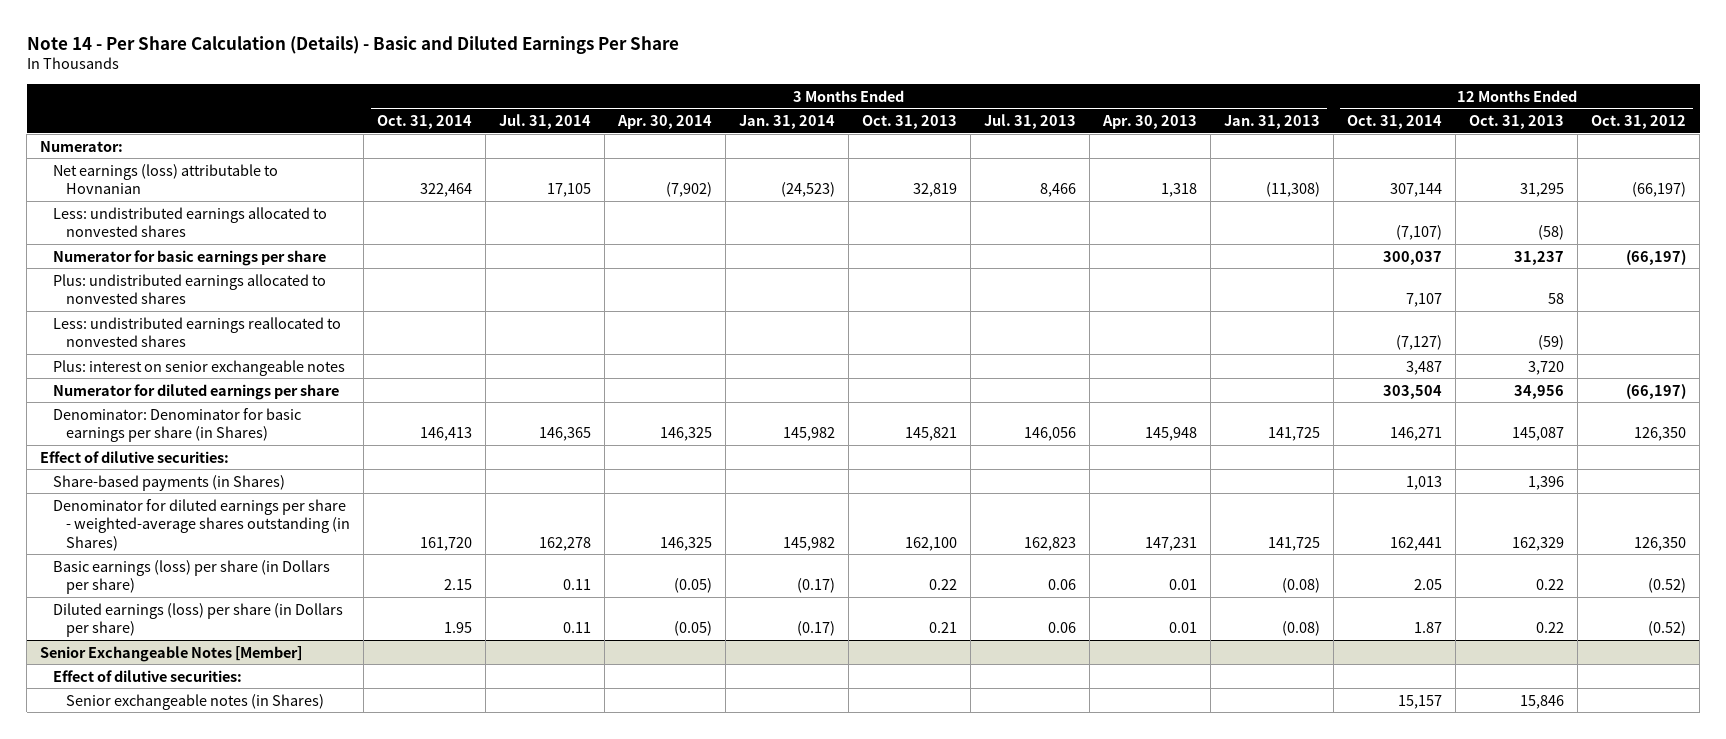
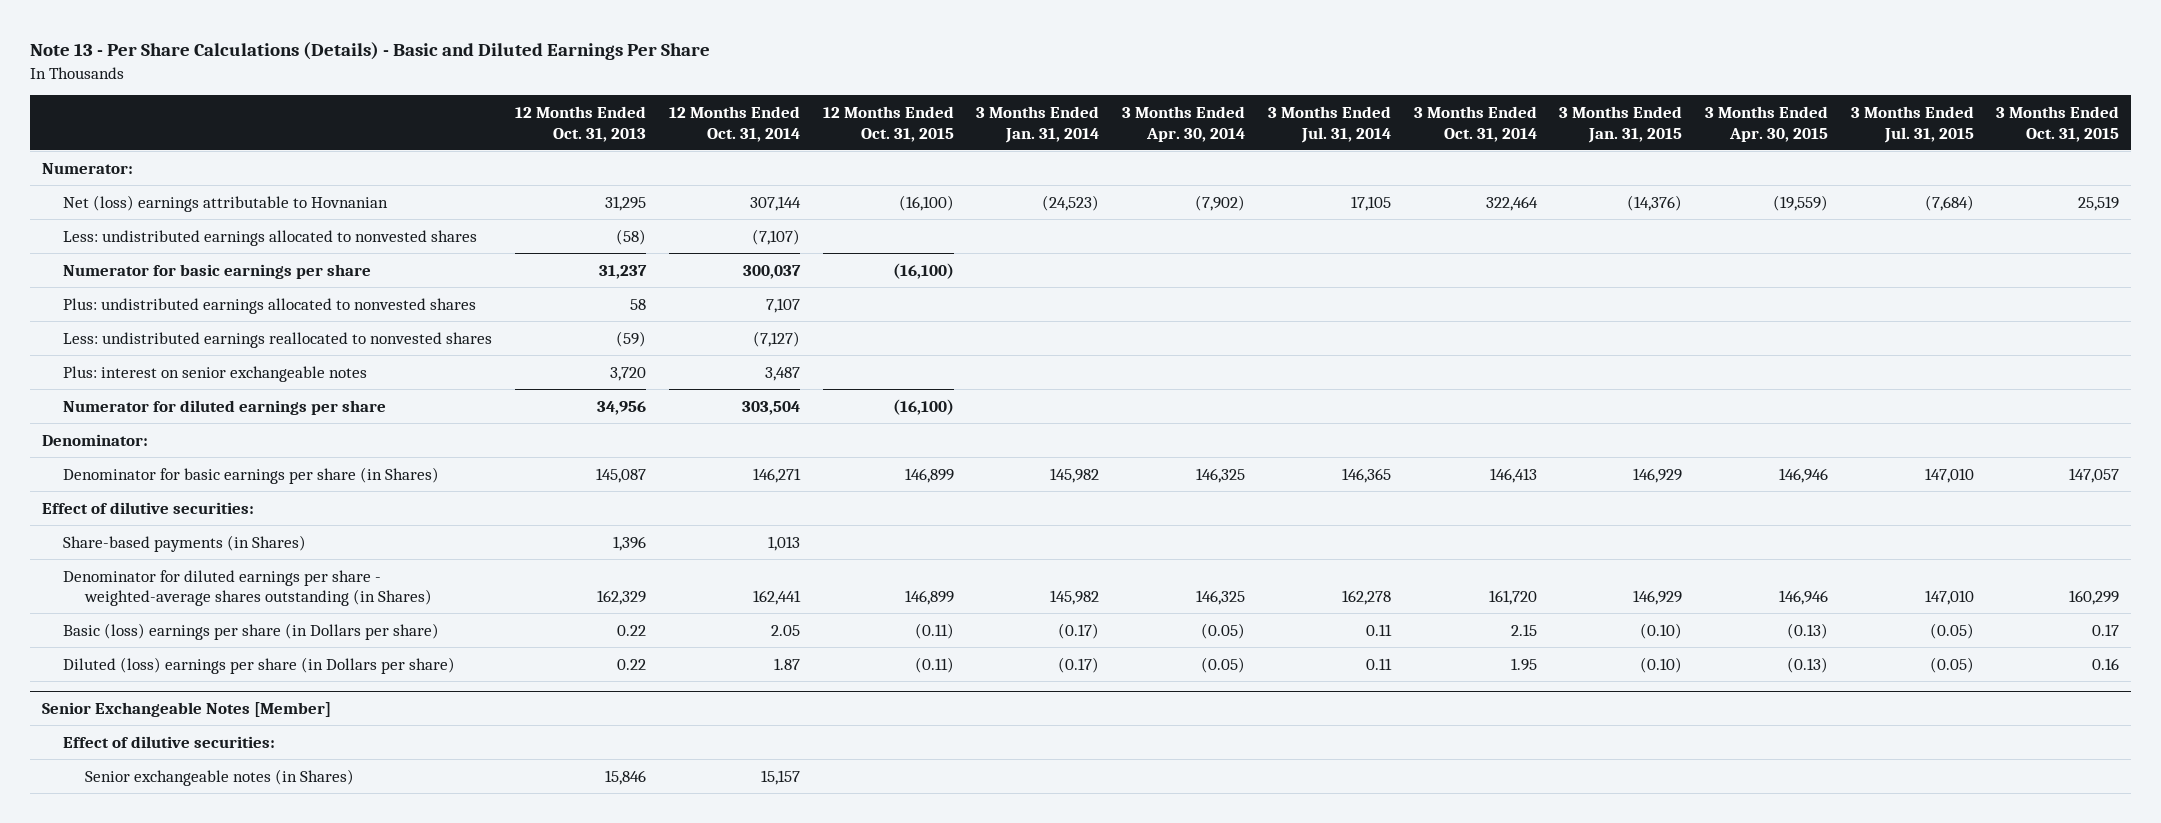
- Note 14 - Per Share Calculation (Details) - Basic and Diluted Earnings Per Share
+ Note 13 - Per Share Calculations (Details) - Basic and Diluted Earnings Per Share
- | 3 Months Ended Oct. 31, 2014 | 3 Months Ended Jul. 31, 2014 | 3 Months Ended Apr. 30, 2014 | 3 Months Ended Jan. 31, 2014 | 3 Months Ended Oct. 31, 2013 | 3 Months Ended Jul. 31, 2013 | 3 Months Ended Apr. 30, 2013 | 3 Months Ended Jan. 31, 2013 | 12 Months Ended Oct. 31, 2014 | 12 Months Ended Oct. 31, 2013 | 12 Months Ended Oct. 31, 2012
+ | 12 Months Ended Oct. 31, 2013 | 12 Months Ended Oct. 31, 2014 | 12 Months Ended Oct. 31, 2015 | 3 Months Ended Jan. 31, 2014 | 3 Months Ended Apr. 30, 2014 | 3 Months Ended Jul. 31, 2014 | 3 Months Ended Oct. 31, 2014 | 3 Months Ended Jan. 31, 2015 | 3 Months Ended Apr. 30, 2015 | 3 Months Ended Jul. 31, 2015 | 3 Months Ended Oct. 31, 2015
- Net earnings (loss) attributable to Hovnanian | 322,464 | 17,105 | (7,902) | (24,523) | 32,819 | 8,466 | 1,318 | (11,308) | 307,144 | 31,295 | (66,197)
+ Net (loss) earnings attributable to Hovnanian | 31,295 | 307,144 | (16,100) | (24,523) | (7,902) | 17,105 | 322,464 | (14,376) | (19,559) | (7,684) | 25,519
- Denominator: Denominator for basic earnings per share (in Shares) | 146,413 | 146,365 | 146,325 | 145,982 | 145,821 | 146,056 | 145,948 | 141,725 | 146,271 | 145,087 | 126,350
+ Denominator:
+ Denominator for basic earnings per share (in Shares) | 145,087 | 146,271 | 146,899 | 145,982 | 146,325 | 146,365 | 146,413 | 146,929 | 146,946 | 147,010 | 147,057
- Basic earnings (loss) per share (in Dollars per share) | 2.15 | 0.11 | (0.05) | (0.17) | 0.22 | 0.06 | 0.01 | (0.08) | 2.05 | 0.22 | (0.52)
- Diluted earnings (loss) per share (in Dollars per share) | 1.95 | 0.11 | (0.05) | (0.17) | 0.21 | 0.06 | 0.01 | (0.08) | 1.87 | 0.22 | (0.52)
+ Basic (loss) earnings per share (in Dollars per share) | 0.22 | 2.05 | (0.11) | (0.17) | (0.05) | 0.11 | 2.15 | (0.10) | (0.13) | (0.05) | 0.17
+ Diluted (loss) earnings per share (in Dollars per share) | 0.22 | 1.87 | (0.11) | (0.17) | (0.05) | 0.11 | 1.95 | (0.10) | (0.13) | (0.05) | 0.16

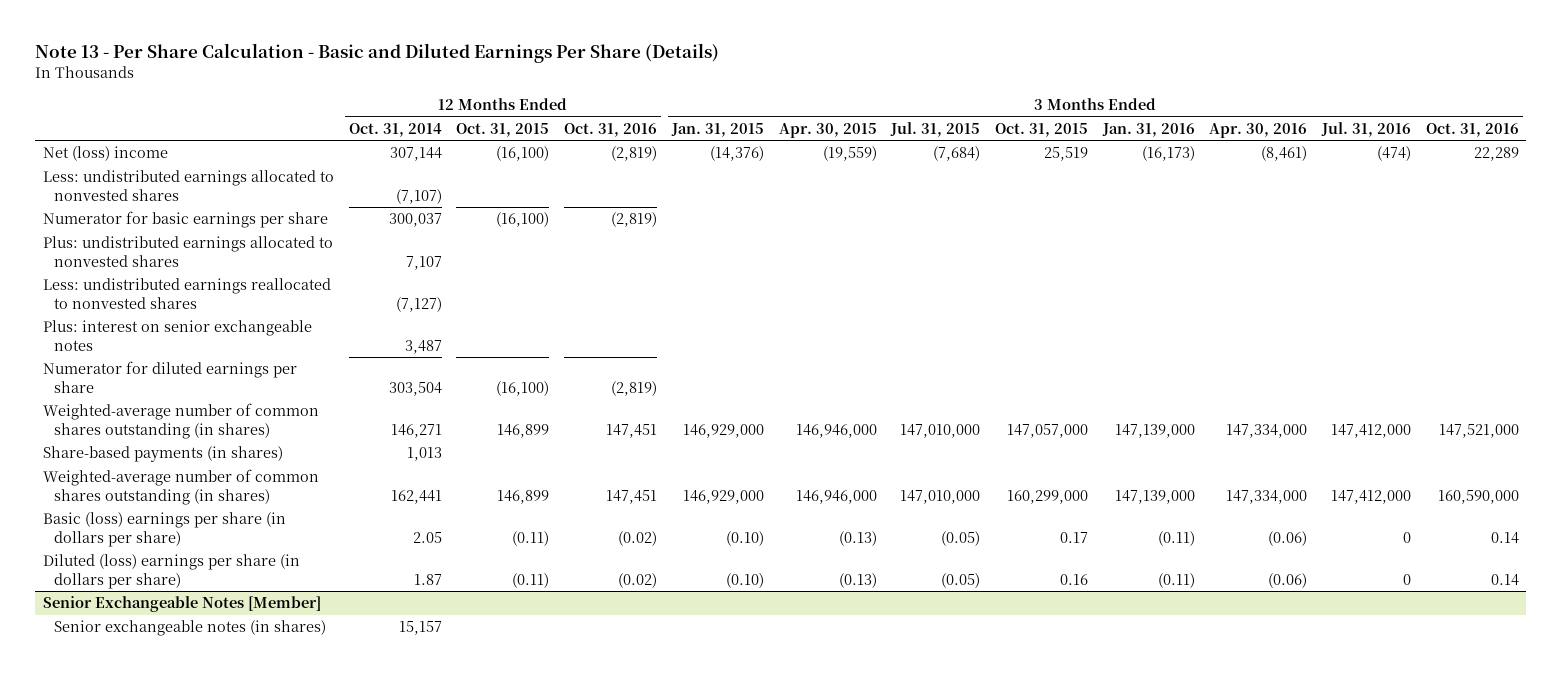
- Note 13 - Per Share Calculations (Details) - Basic and Diluted Earnings Per Share
+ Note 13 - Per Share Calculation - Basic and Diluted Earnings Per Share (Details)
- | 12 Months Ended Oct. 31, 2013 | 12 Months Ended Oct. 31, 2014 | 12 Months Ended Oct. 31, 2015 | 3 Months Ended Jan. 31, 2014 | 3 Months Ended Apr. 30, 2014 | 3 Months Ended Jul. 31, 2014 | 3 Months Ended Oct. 31, 2014 | 3 Months Ended Jan. 31, 2015 | 3 Months Ended Apr. 30, 2015 | 3 Months Ended Jul. 31, 2015 | 3 Months Ended Oct. 31, 2015
+ | 12 Months Ended Oct. 31, 2014 | 12 Months Ended Oct. 31, 2015 | 12 Months Ended Oct. 31, 2016 | 3 Months Ended Jan. 31, 2015 | 3 Months Ended Apr. 30, 2015 | 3 Months Ended Jul. 31, 2015 | 3 Months Ended Oct. 31, 2015 | 3 Months Ended Jan. 31, 2016 | 3 Months Ended Apr. 30, 2016 | 3 Months Ended Jul. 31, 2016 | 3 Months Ended Oct. 31, 2016
- Numerator:
- Net (loss) earnings attributable to Hovnanian | 31,295 | 307,144 | (16,100) | (24,523) | (7,902) | 17,105 | 322,464 | (14,376) | (19,559) | (7,684) | 25,519
+ Net (loss) income | 307,144 | (16,100) | (2,819) | (14,376) | (19,559) | (7,684) | 25,519 | (16,173) | (8,461) | (474) | 22,289
- Denominator:
- Denominator for basic earnings per share (in Shares) | 145,087 | 146,271 | 146,899 | 145,982 | 146,325 | 146,365 | 146,413 | 146,929 | 146,946 | 147,010 | 147,057
- Effect of dilutive securities:
- Share-based payments (in Shares) | 1,396 | 1,013 | | | | | | | | |
- Denominator for diluted earnings per share - weighted-average shares outstanding (in Shares) | 162,329 | 162,441 | 146,899 | 145,982 | 146,325 | 162,278 | 161,720 | 146,929 | 146,946 | 147,010 | 160,299
- Basic (loss) earnings per share (in Dollars per share) | 0.22 | 2.05 | (0.11) | (0.17) | (0.05) | 0.11 | 2.15 | (0.10) | (0.13) | (0.05) | 0.17
- Diluted (loss) earnings per share (in Dollars per share) | 0.22 | 1.87 | (0.11) | (0.17) | (0.05) | 0.11 | 1.95 | (0.10) | (0.13) | (0.05) | 0.16
+ Weighted-average number of common shares outstanding (in shares) | 146,271 | 146,899 | 147,451 | 146,929,000 | 146,946,000 | 147,010,000 | 147,057,000 | 147,139,000 | 147,334,000 | 147,412,000 | 147,521,000
+ Share-based payments (in shares) | 1,013 | | | | | | | | | |
+ Weighted-average number of common shares outstanding (in shares) | 162,441 | 146,899 | 147,451 | 146,929,000 | 146,946,000 | 147,010,000 | 160,299,000 | 147,139,000 | 147,334,000 | 147,412,000 | 160,590,000
+ Basic (loss) earnings per share (in dollars per share) | 2.05 | (0.11) | (0.02) | (0.10) | (0.13) | (0.05) | 0.17 | (0.11) | (0.06) | 0 | 0.14
+ Diluted (loss) earnings per share (in dollars per share) | 1.87 | (0.11) | (0.02) | (0.10) | (0.13) | (0.05) | 0.16 | (0.11) | (0.06) | 0 | 0.14
@ Senior Exchangeable Notes [Member]
- Effect of dilutive securities:
- Senior exchangeable notes (in Shares) | 15,846 | 15,157 | | | | | | | | |
+ Senior exchangeable notes (in shares) | 15,157 | | | | | | | | | |

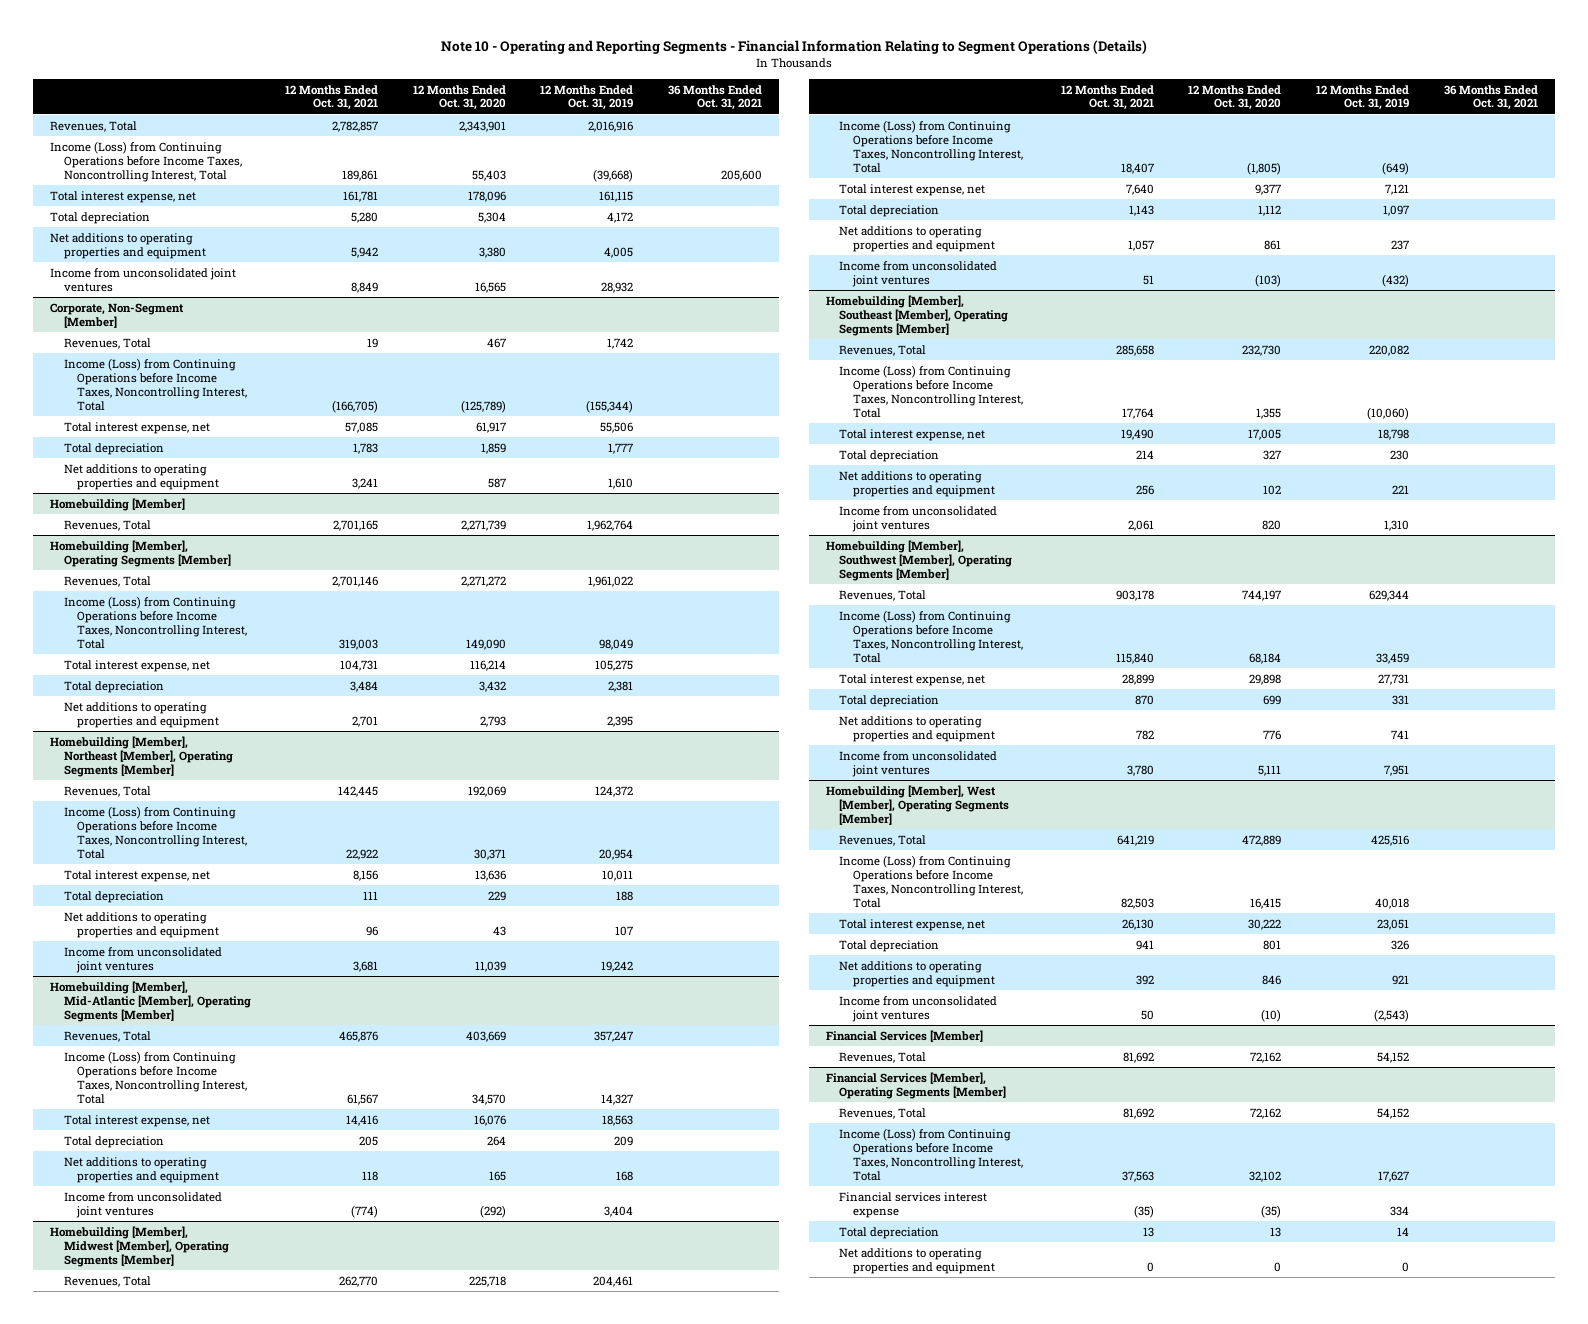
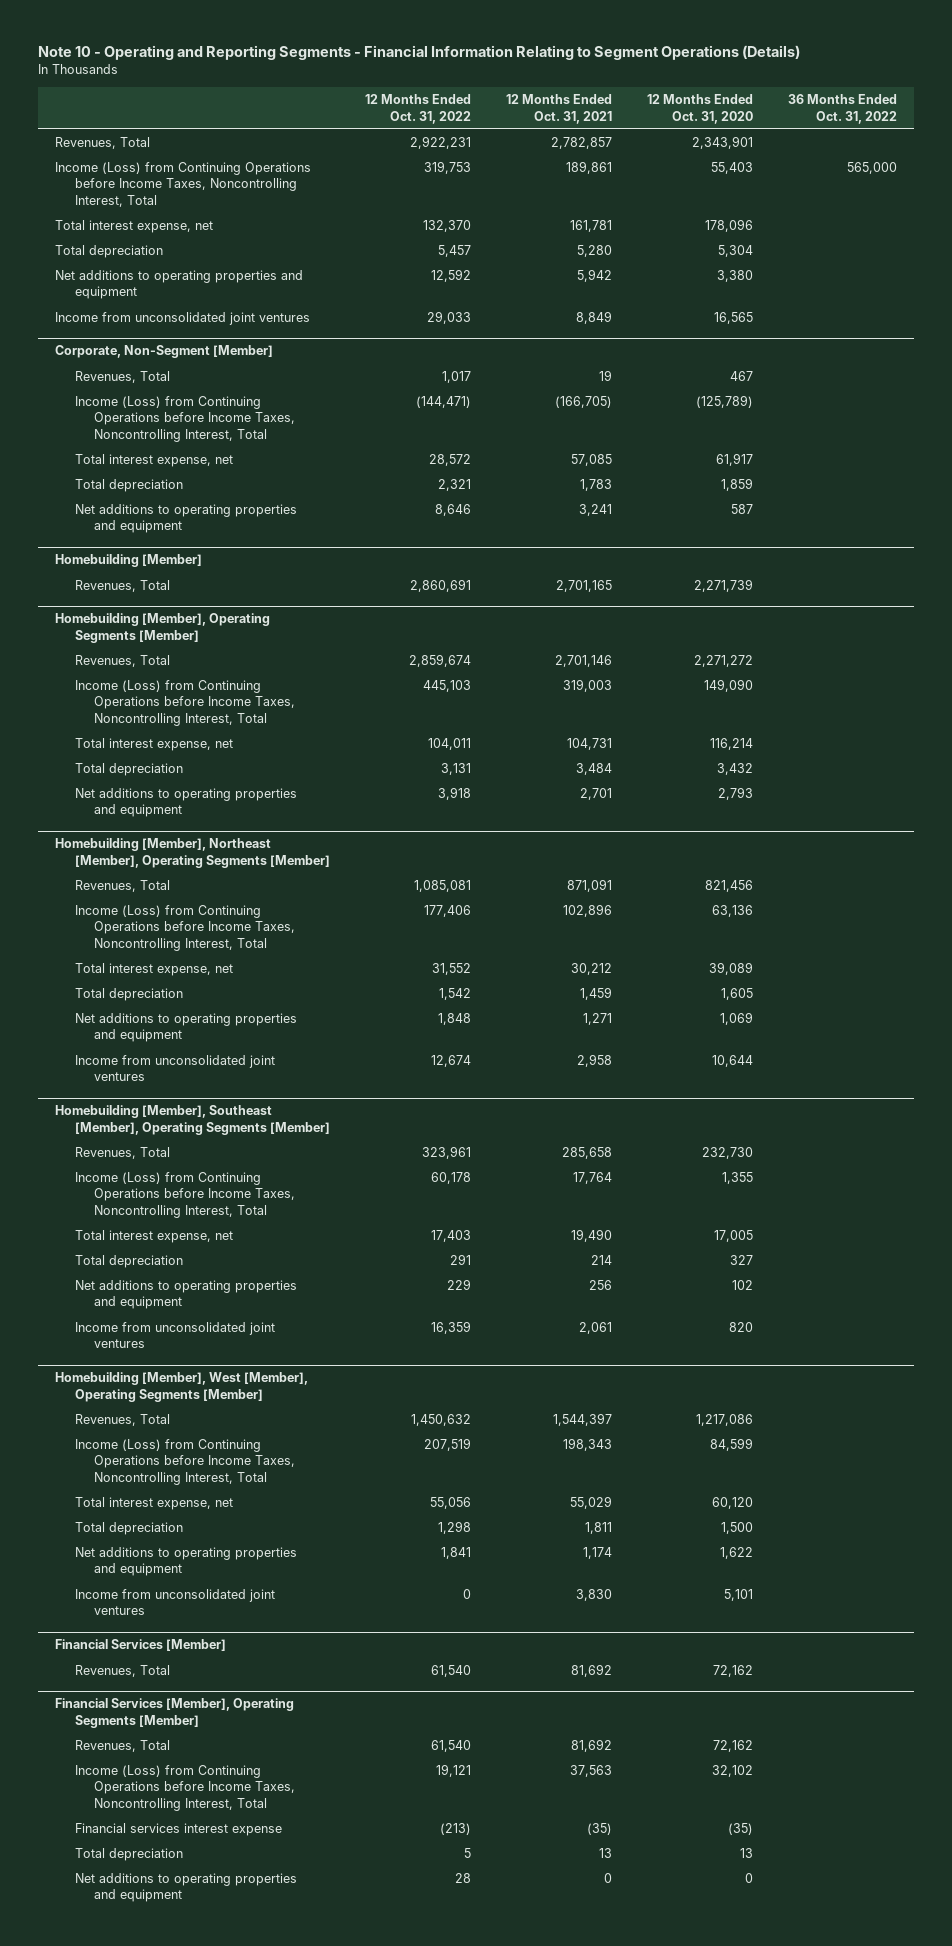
- | 12 Months Ended Oct. 31, 2021 | 12 Months Ended Oct. 31, 2020 | 12 Months Ended Oct. 31, 2019 | 36 Months Ended Oct. 31, 2021
+ | 12 Months Ended Oct. 31, 2022 | 12 Months Ended Oct. 31, 2021 | 12 Months Ended Oct. 31, 2020 | 36 Months Ended Oct. 31, 2022
@ Homebuilding [Member], Northeast [Member], Operating Segments [Member]
- Revenues, Total | 142,445 | 192,069 | 124,372 |
- Income (Loss) from Continuing Operations before Income Taxes, Noncontrolling Interest, Total | 22,922 | 30,371 | 20,954 |
- Total interest expense, net | 8,156 | 13,636 | 10,011 |
- Total depreciation | 111 | 229 | 188 |
- Net additions to operating properties and equipment | 96 | 43 | 107 |
- Income from unconsolidated joint ventures | 3,681 | 11,039 | 19,242 |
- Homebuilding [Member], Mid-Atlantic [Member], Operating Segments [Member]
- Revenues, Total | 465,876 | 403,669 | 357,247 |
- Income (Loss) from Continuing Operations before Income Taxes, Noncontrolling Interest, Total | 61,567 | 34,570 | 14,327 |
- Total interest expense, net | 14,416 | 16,076 | 18,563 |
- Total depreciation | 205 | 264 | 209 |
- Net additions to operating properties and equipment | 118 | 165 | 168 |
- Income from unconsolidated joint ventures | (774) | (292) | 3,404 |
- Homebuilding [Member], Midwest [Member], Operating Segments [Member]
- Revenues, Total | 262,770 | 225,718 | 204,461 |
- Income (Loss) from Continuing Operations before Income Taxes, Noncontrolling Interest, Total | 18,407 | (1,805) | (649) |
- Total interest expense, net | 7,640 | 9,377 | 7,121 |
- Total depreciation | 1,143 | 1,112 | 1,097 |
- Net additions to operating properties and equipment | 1,057 | 861 | 237 |
- Income from unconsolidated joint ventures | 51 | (103) | (432) |
@ Homebuilding [Member], Northeast [Member], Operating Segments [Member]
+ Revenues, Total | 1,085,081 | 871,091 | 821,456 |
+ Income (Loss) from Continuing Operations before Income Taxes, Noncontrolling Interest, Total | 177,406 | 102,896 | 63,136 |
+ Total interest expense, net | 31,552 | 30,212 | 39,089 |
+ Total depreciation | 1,542 | 1,459 | 1,605 |
+ Net additions to operating properties and equipment | 1,848 | 1,271 | 1,069 |
+ Income from unconsolidated joint ventures | 12,674 | 2,958 | 10,644 |
- Homebuilding [Member], Southwest [Member], Operating Segments [Member]
- Revenues, Total | 903,178 | 744,197 | 629,344 |
- Income (Loss) from Continuing Operations before Income Taxes, Noncontrolling Interest, Total | 115,840 | 68,184 | 33,459 |
- Total interest expense, net | 28,899 | 29,898 | 27,731 |
- Total depreciation | 870 | 699 | 331 |
- Net additions to operating properties and equipment | 782 | 776 | 741 |
- Income from unconsolidated joint ventures | 3,780 | 5,111 | 7,951 |
@ Homebuilding [Member], West [Member], Operating Segments [Member]
- Revenues, Total | 641,219 | 472,889 | 425,516 |
- Income (Loss) from Continuing Operations before Income Taxes, Noncontrolling Interest, Total | 82,503 | 16,415 | 40,018 |
- Total interest expense, net | 26,130 | 30,222 | 23,051 |
- Total depreciation | 941 | 801 | 326 |
- Net additions to operating properties and equipment | 392 | 846 | 921 |
- Income from unconsolidated joint ventures | 50 | (10) | (2,543) |
+ Revenues, Total | 1,450,632 | 1,544,397 | 1,217,086 |
+ Income (Loss) from Continuing Operations before Income Taxes, Noncontrolling Interest, Total | 207,519 | 198,343 | 84,599 |
+ Total interest expense, net | 55,056 | 55,029 | 60,120 |
+ Total depreciation | 1,298 | 1,811 | 1,500 |
+ Net additions to operating properties and equipment | 1,841 | 1,174 | 1,622 |
+ Income from unconsolidated joint ventures | 0 | 3,830 | 5,101 |

